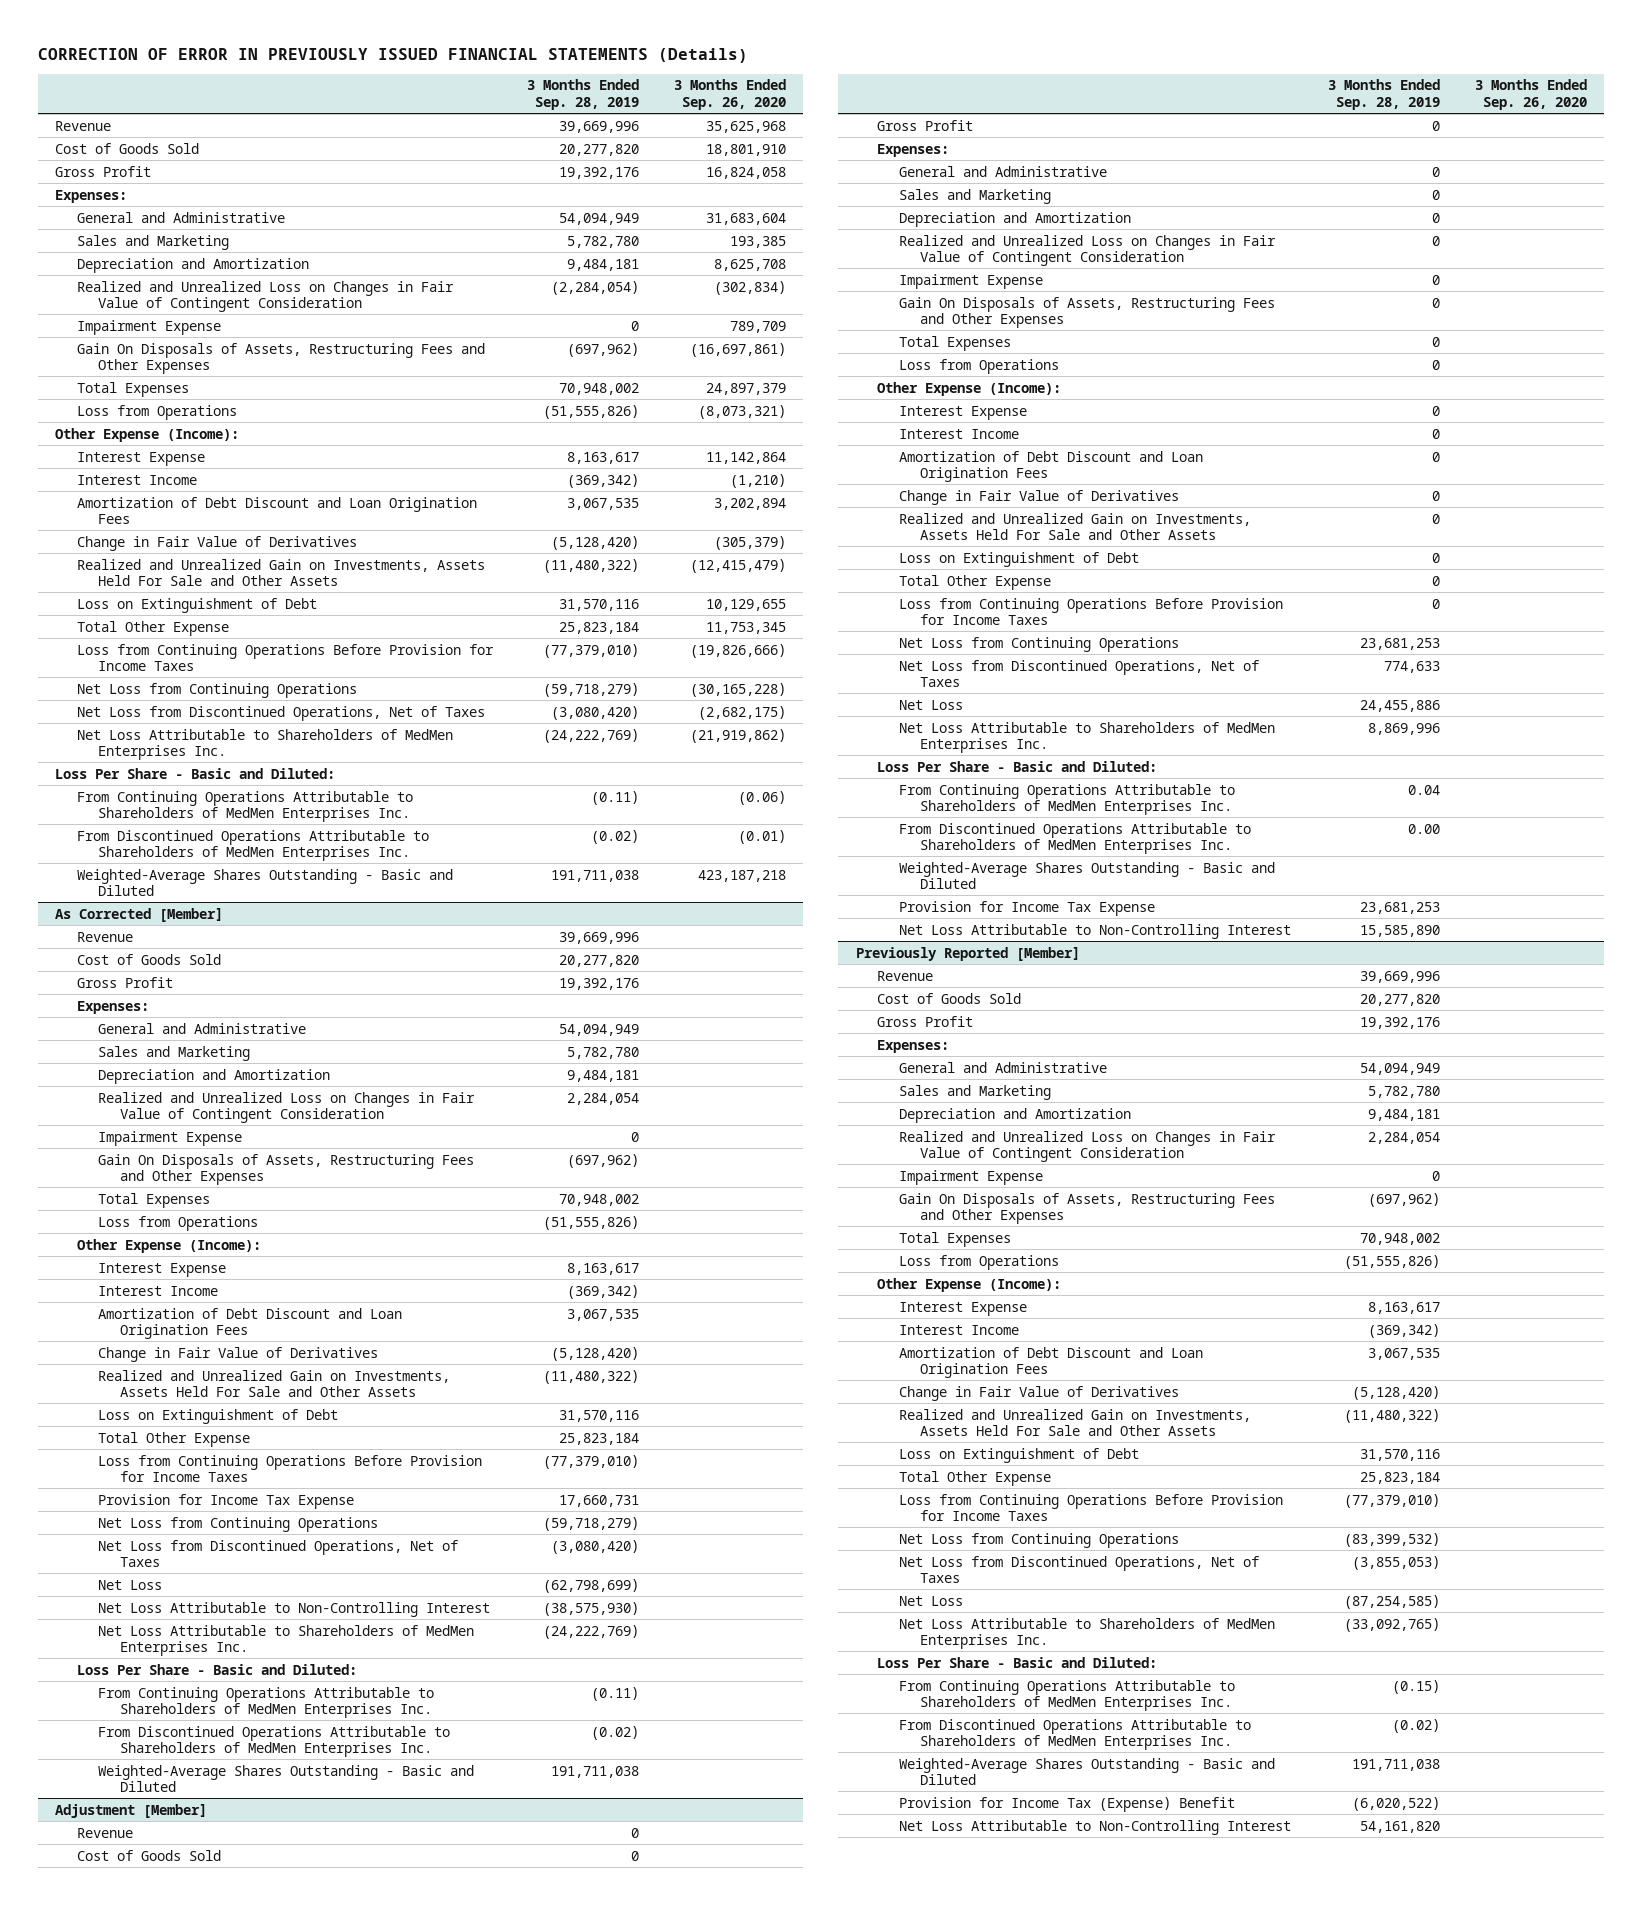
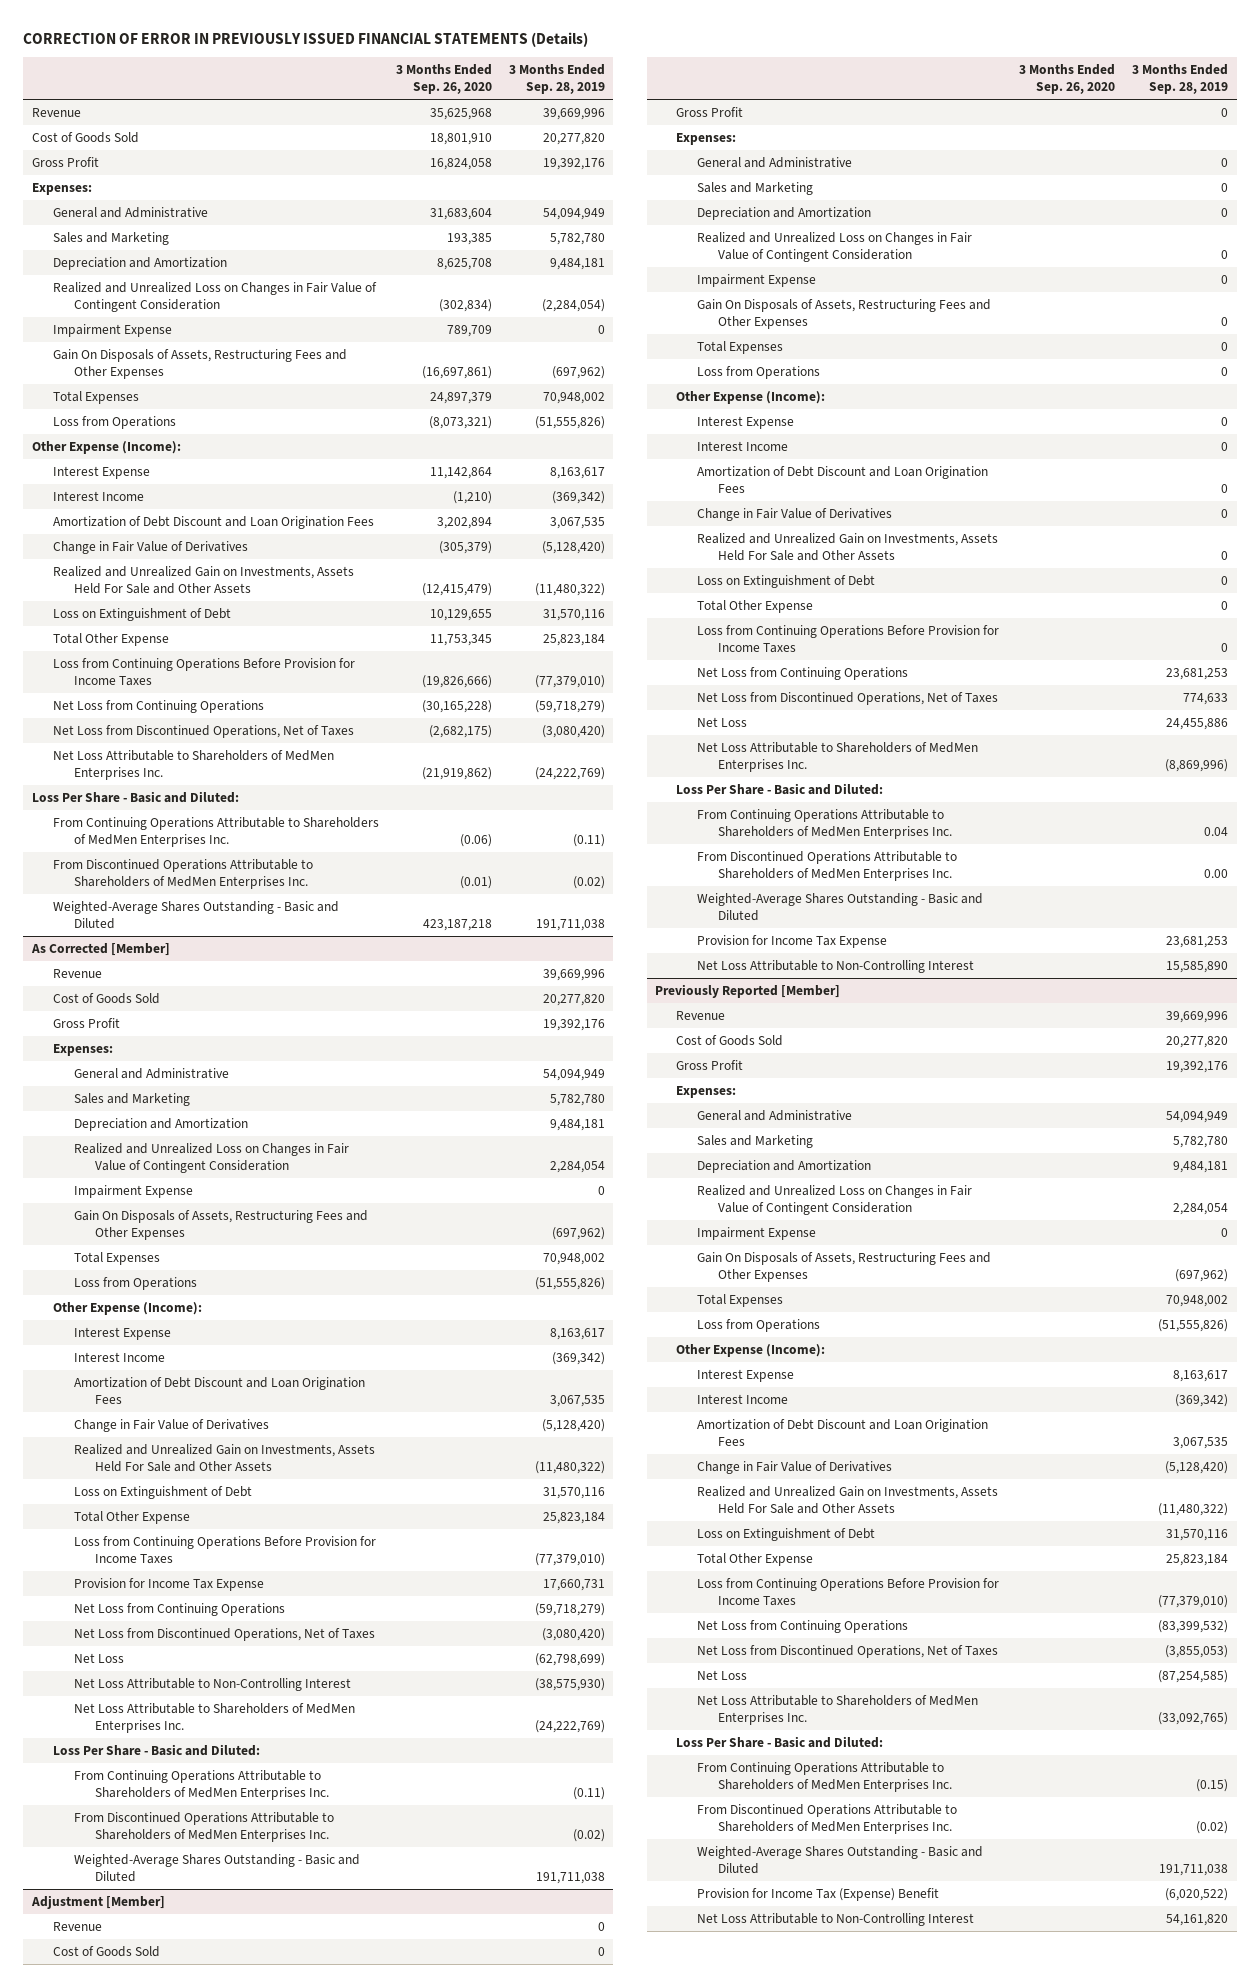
- | 3 Months Ended Sep. 28, 2019 | 3 Months Ended Sep. 26, 2020
+ | 3 Months Ended Sep. 26, 2020 | 3 Months Ended Sep. 28, 2019
@ Adjustment [Member]
- Net Loss Attributable to Shareholders of MedMen Enterprises Inc. | 8,869,996 |
+ Net Loss Attributable to Shareholders of MedMen Enterprises Inc. | | (8,869,996)

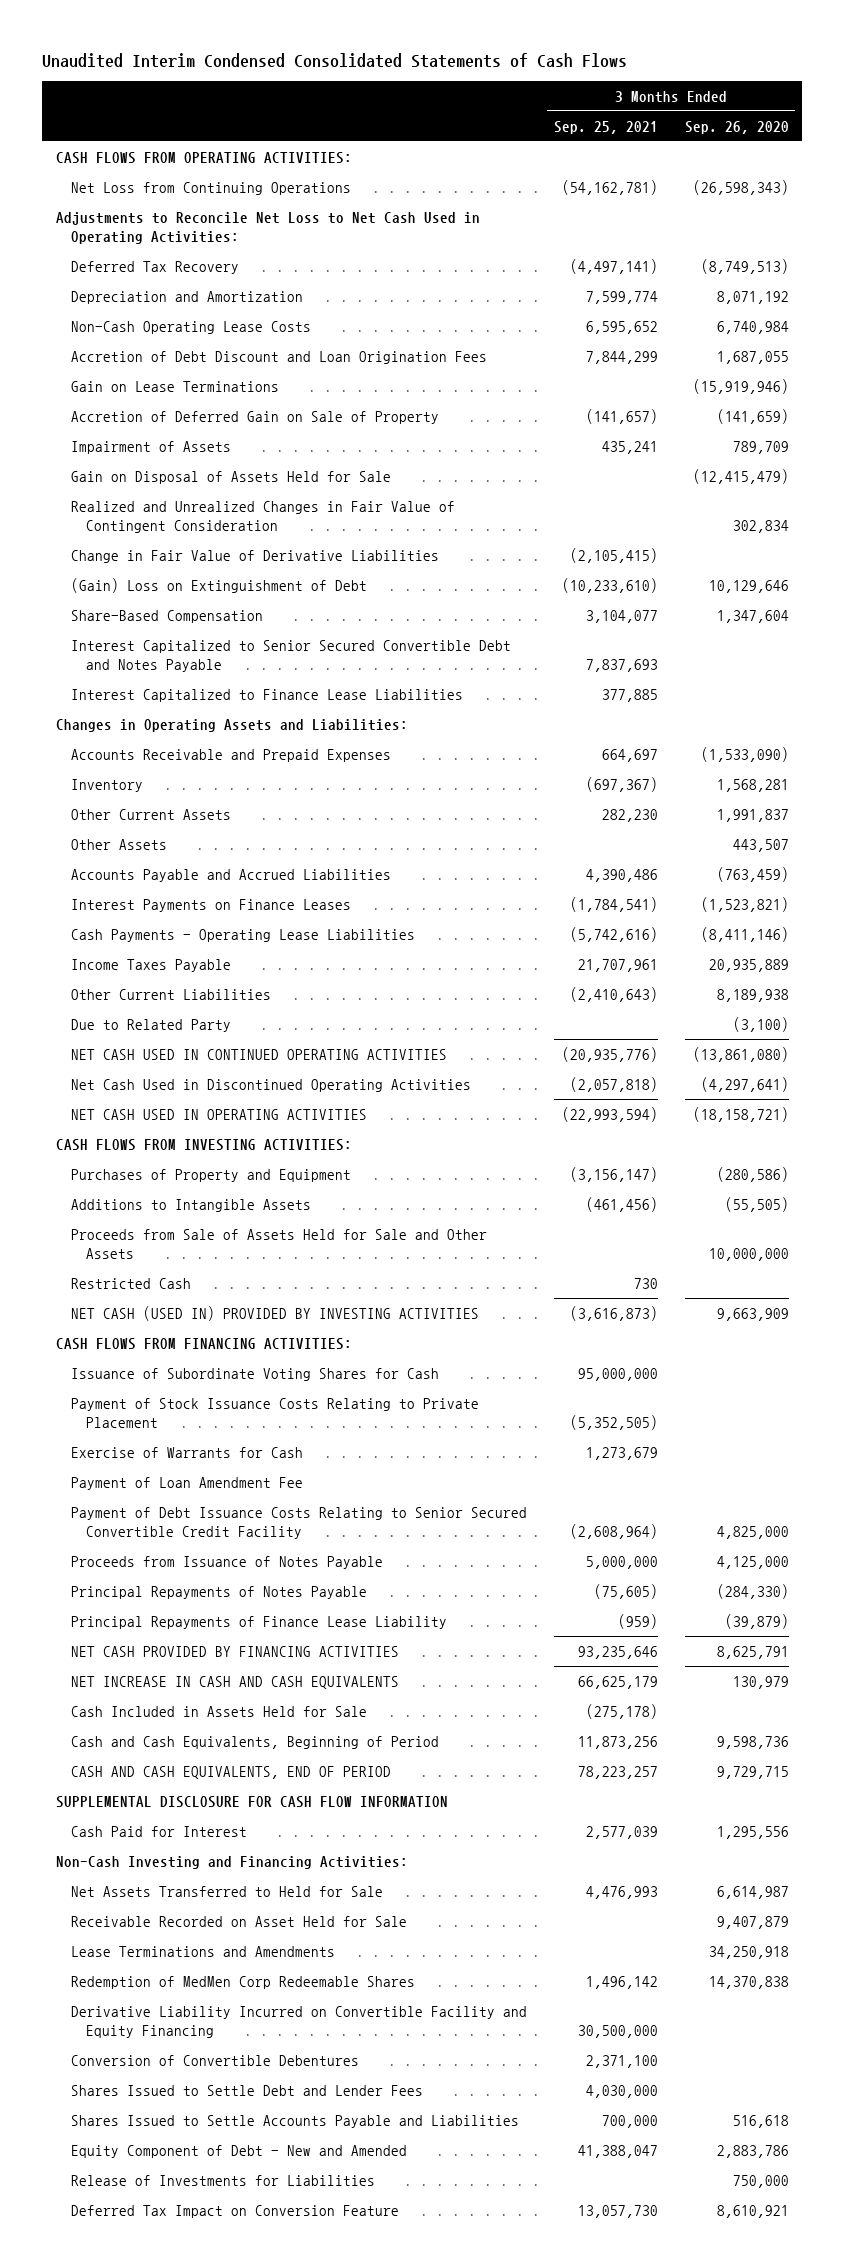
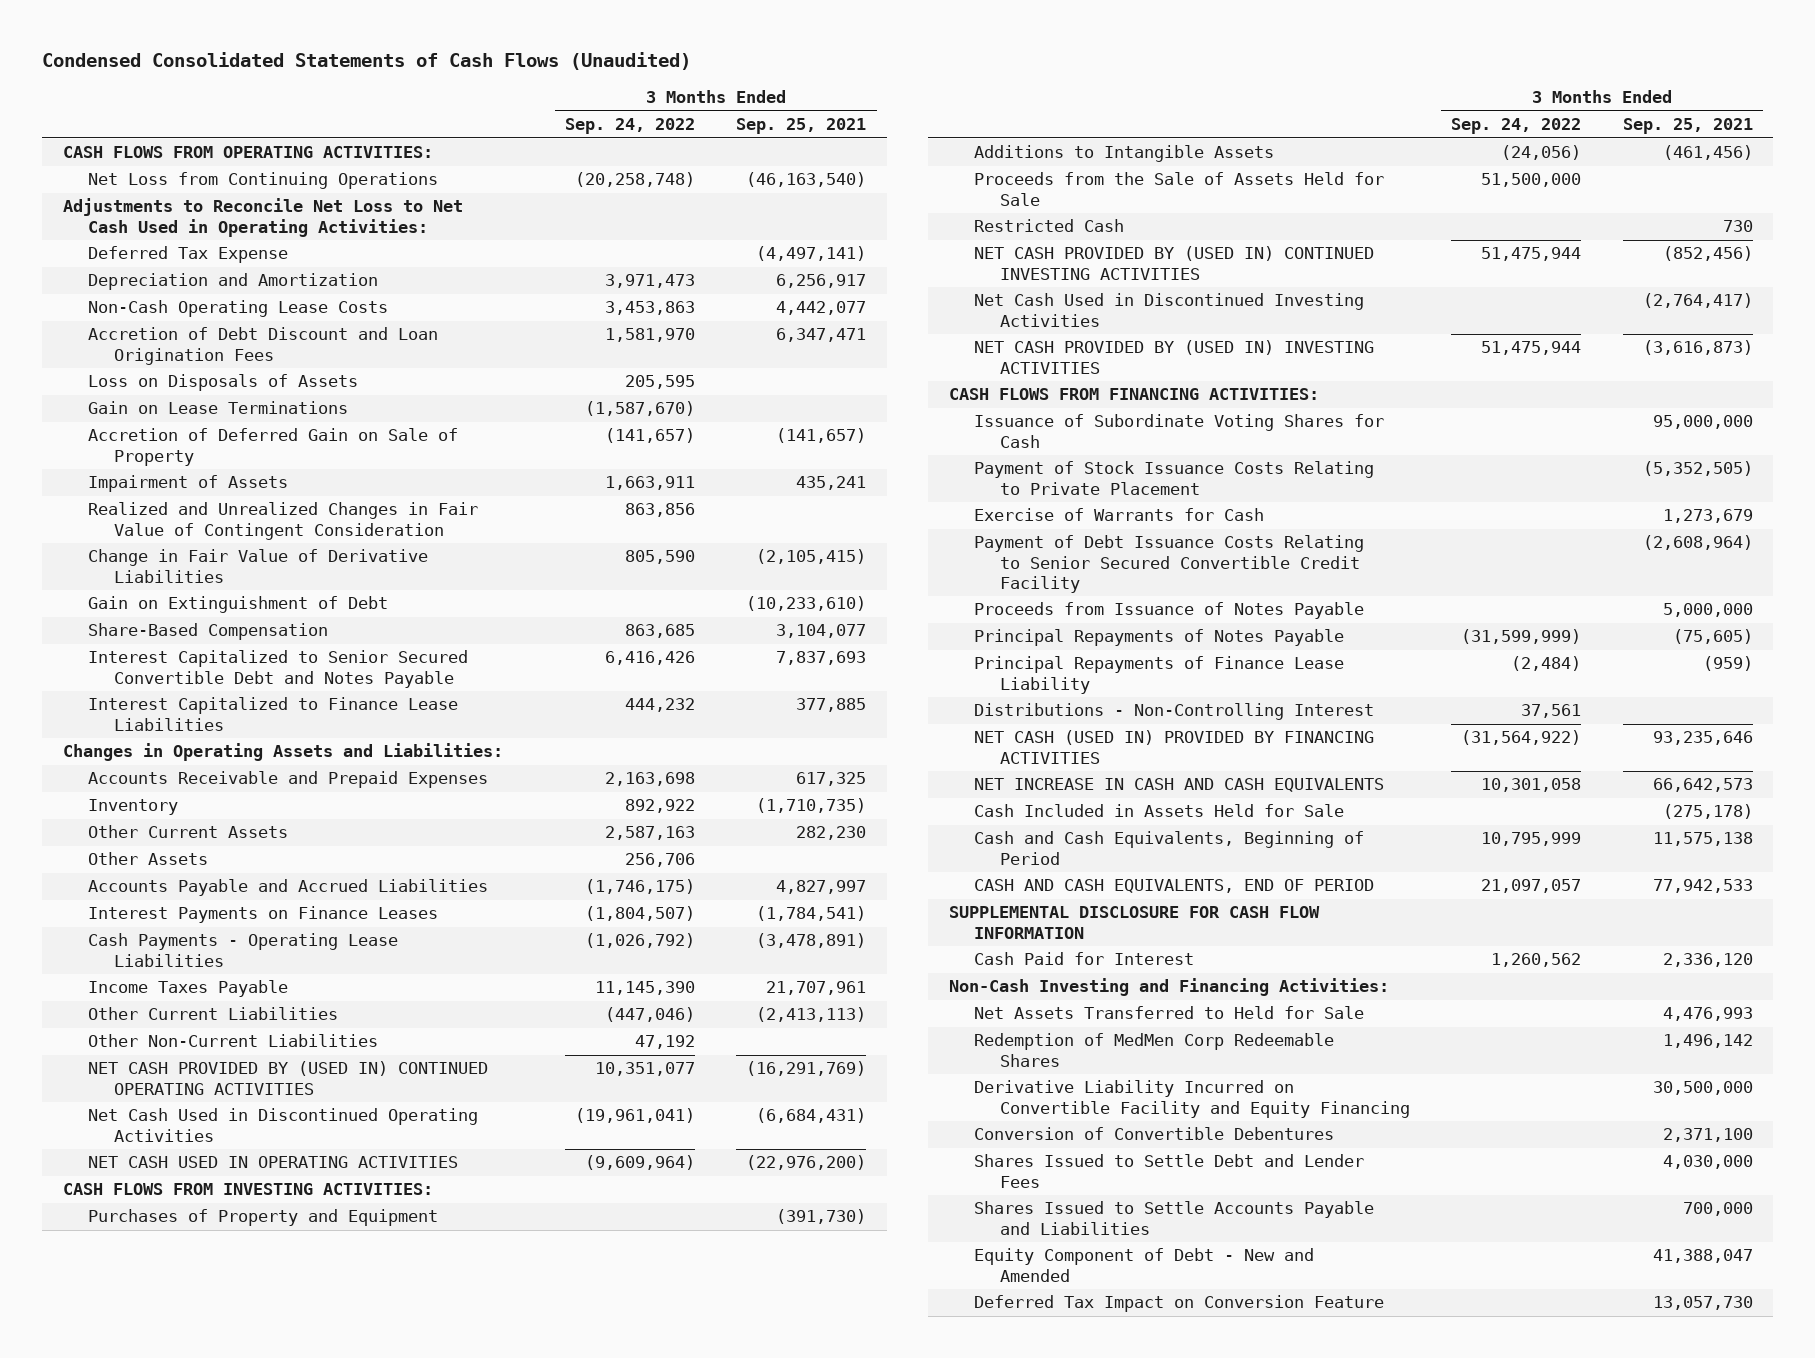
- Unaudited Interim Condensed Consolidated Statements of Cash Flows
+ Condensed Consolidated Statements of Cash Flows (Unaudited)
- | 3 Months Ended Sep. 25, 2021 | 3 Months Ended Sep. 26, 2020
+ | 3 Months Ended Sep. 24, 2022 | 3 Months Ended Sep. 25, 2021
- Net Loss from Continuing Operations | (54,162,781) | (26,598,343)
+ Net Loss from Continuing Operations | (20,258,748) | (46,163,540)
- Deferred Tax Recovery | (4,497,141) | (8,749,513)
- Depreciation and Amortization | 7,599,774 | 8,071,192
- Non-Cash Operating Lease Costs | 6,595,652 | 6,740,984
- Accretion of Debt Discount and Loan Origination Fees | 7,844,299 | 1,687,055
+ Deferred Tax Expense | | (4,497,141)
+ Depreciation and Amortization | 3,971,473 | 6,256,917
+ Non-Cash Operating Lease Costs | 3,453,863 | 4,442,077
+ Accretion of Debt Discount and Loan Origination Fees | 1,581,970 | 6,347,471
+ Loss on Disposals of Assets | 205,595 |
- Gain on Disposal of Assets Held for Sale | | (12,415,479)
- (Gain) Loss on Extinguishment of Debt | (10,233,610) | 10,129,646
+ Gain on Extinguishment of Debt | | (10,233,610)
- Accounts Receivable and Prepaid Expenses | 664,697 | (1,533,090)
- Inventory | (697,367) | 1,568,281
+ Accounts Receivable and Prepaid Expenses | 2,163,698 | 617,325
+ Inventory | 892,922 | (1,710,735)
- Accounts Payable and Accrued Liabilities | 4,390,486 | (763,459)
+ Accounts Payable and Accrued Liabilities | (1,746,175) | 4,827,997
- Cash Payments - Operating Lease Liabilities | (5,742,616) | (8,411,146)
+ Cash Payments - Operating Lease Liabilities | (1,026,792) | (3,478,891)
- Other Current Liabilities | (2,410,643) | 8,189,938
- Due to Related Party | | (3,100)
- NET CASH USED IN CONTINUED OPERATING ACTIVITIES | (20,935,776) | (13,861,080)
- Net Cash Used in Discontinued Operating Activities | (2,057,818) | (4,297,641)
- NET CASH USED IN OPERATING ACTIVITIES | (22,993,594) | (18,158,721)
+ Other Current Liabilities | (447,046) | (2,413,113)
+ Other Non-Current Liabilities | 47,192 |
+ NET CASH PROVIDED BY (USED IN) CONTINUED OPERATING ACTIVITIES | 10,351,077 | (16,291,769)
+ Net Cash Used in Discontinued Operating Activities | (19,961,041) | (6,684,431)
+ NET CASH USED IN OPERATING ACTIVITIES | (9,609,964) | (22,976,200)
- Purchases of Property and Equipment | (3,156,147) | (280,586)
+ Purchases of Property and Equipment | | (391,730)
- Proceeds from Sale of Assets Held for Sale and Other Assets | | 10,000,000
+ Proceeds from the Sale of Assets Held for Sale | 51,500,000 |
- NET CASH (USED IN) PROVIDED BY INVESTING ACTIVITIES | (3,616,873) | 9,663,909
+ NET CASH PROVIDED BY (USED IN) CONTINUED INVESTING ACTIVITIES | 51,475,944 | (852,456)
+ Net Cash Used in Discontinued Investing Activities | | (2,764,417)
+ NET CASH PROVIDED BY (USED IN) INVESTING ACTIVITIES | 51,475,944 | (3,616,873)
- Payment of Loan Amendment Fee
- NET CASH PROVIDED BY FINANCING ACTIVITIES | 93,235,646 | 8,625,791
- NET INCREASE IN CASH AND CASH EQUIVALENTS | 66,625,179 | 130,979
+ Distributions - Non-Controlling Interest | 37,561 |
+ NET CASH (USED IN) PROVIDED BY FINANCING ACTIVITIES | (31,564,922) | 93,235,646
+ NET INCREASE IN CASH AND CASH EQUIVALENTS | 10,301,058 | 66,642,573
- Cash and Cash Equivalents, Beginning of Period | 11,873,256 | 9,598,736
- CASH AND CASH EQUIVALENTS, END OF PERIOD | 78,223,257 | 9,729,715
+ Cash and Cash Equivalents, Beginning of Period | 10,795,999 | 11,575,138
+ CASH AND CASH EQUIVALENTS, END OF PERIOD | 21,097,057 | 77,942,533
- Cash Paid for Interest | 2,577,039 | 1,295,556
+ Cash Paid for Interest | 1,260,562 | 2,336,120
- Receivable Recorded on Asset Held for Sale | | 9,407,879
- Lease Terminations and Amendments | | 34,250,918
- Release of Investments for Liabilities | | 750,000

